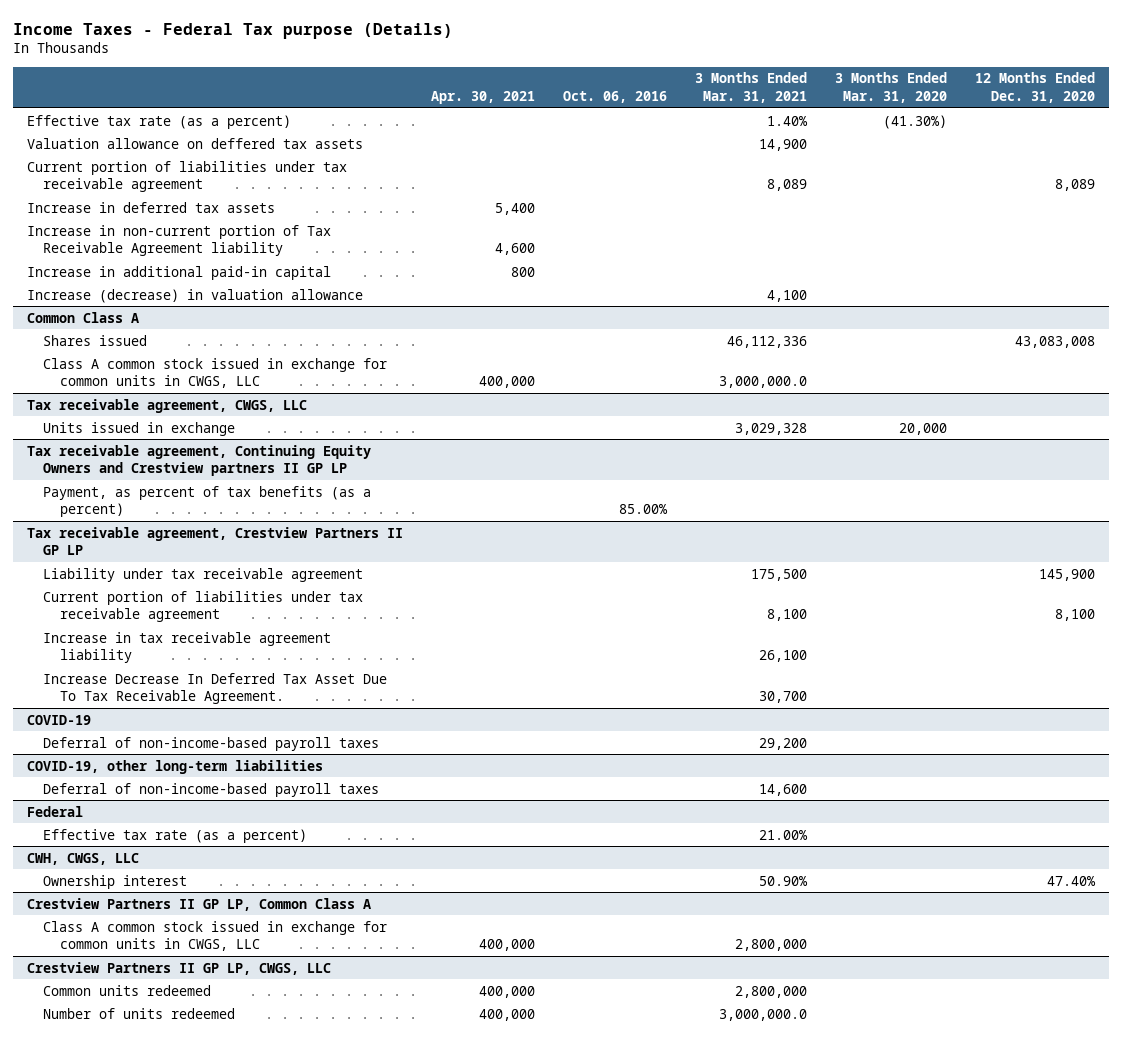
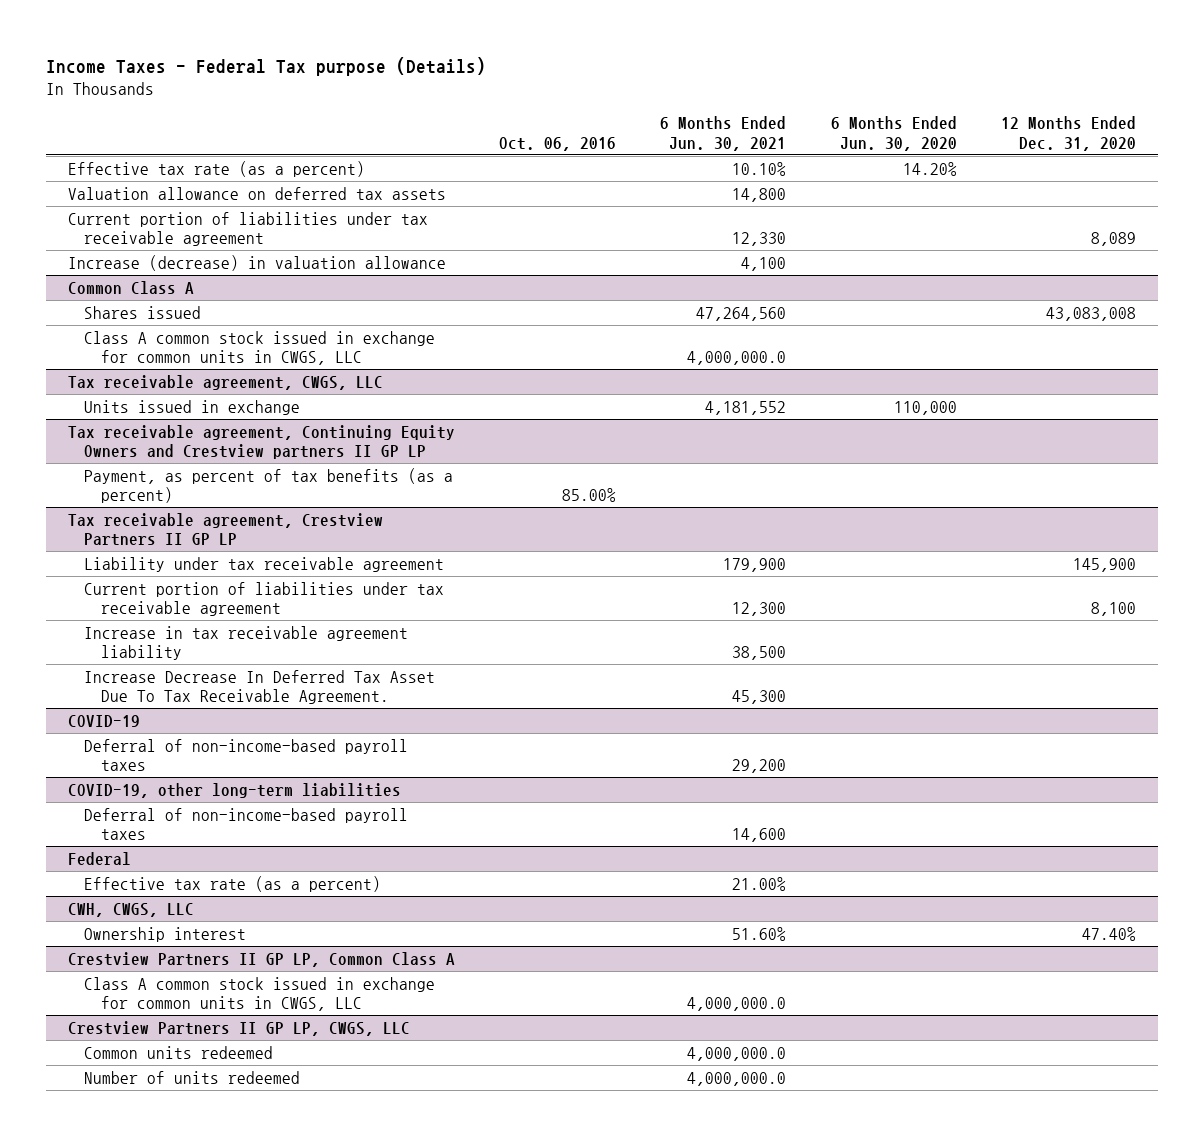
- | Apr. 30, 2021 | Oct. 06, 2016 | 3 Months Ended Mar. 31, 2021 | 3 Months Ended Mar. 31, 2020 | 12 Months Ended Dec. 31, 2020
+ | Oct. 06, 2016 | 6 Months Ended Jun. 30, 2021 | 6 Months Ended Jun. 30, 2020 | 12 Months Ended Dec. 31, 2020
- Valuation allowance on deffered tax assets | | | 14,900 | |
+ Valuation allowance on deferred tax assets | | 14,800 | |
- Increase in deferred tax assets | 5,400 | | | |
- Increase in non-current portion of Tax Receivable Agreement liability | 4,600 | | | |
- Increase in additional paid-in capital | 800 | | | |

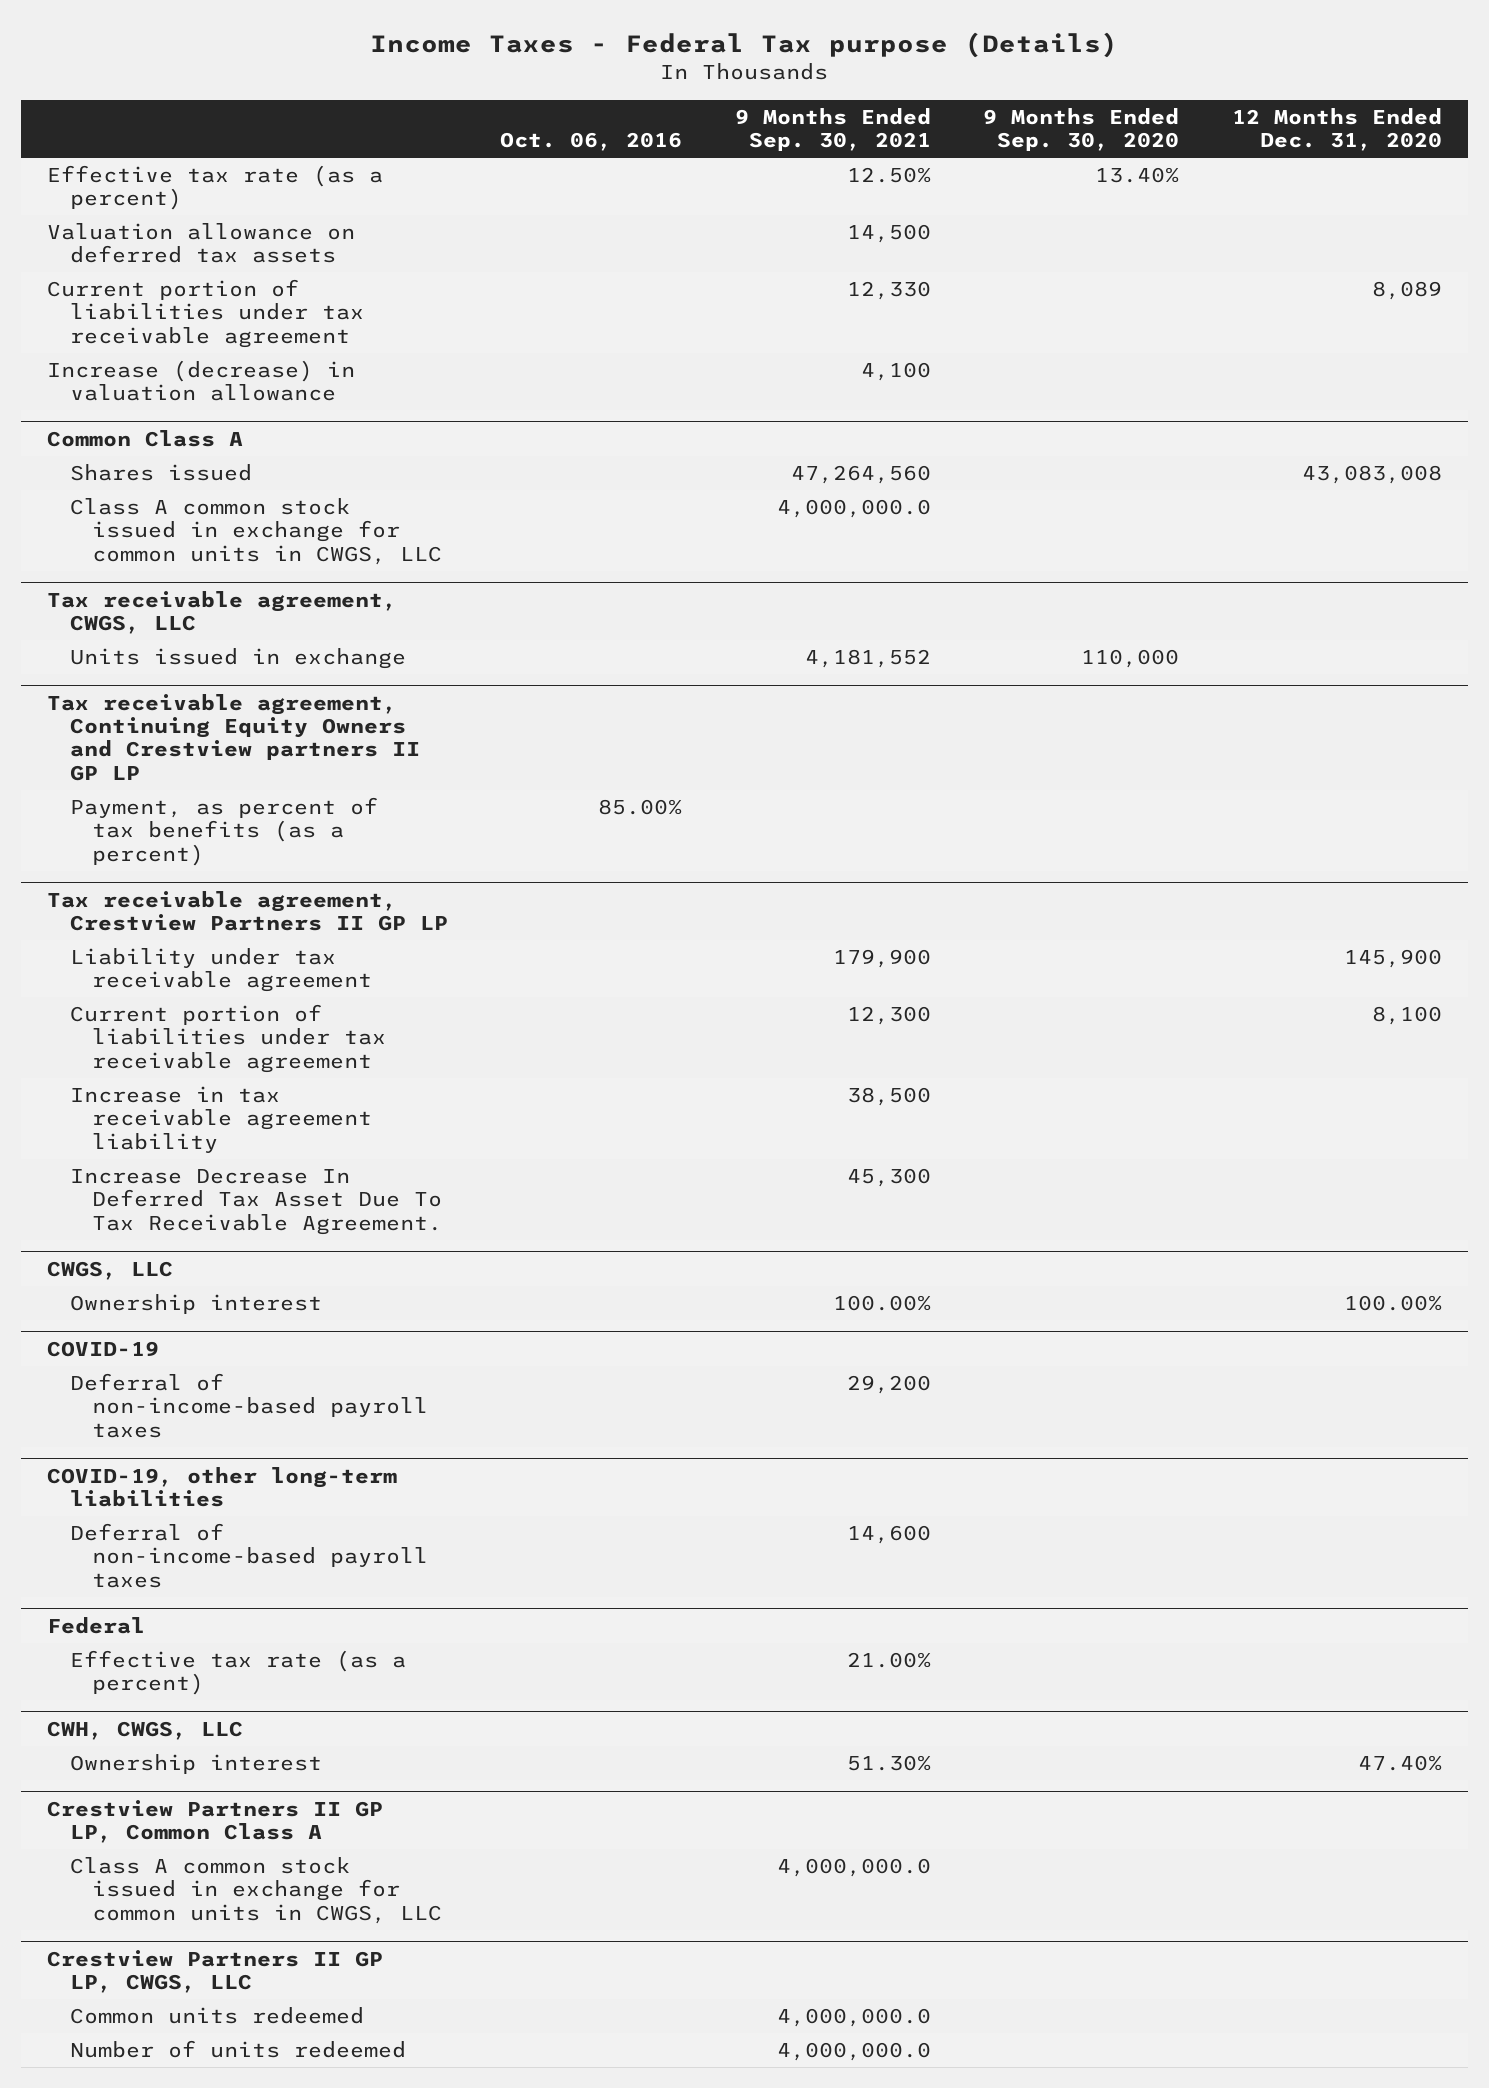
- | Oct. 06, 2016 | 6 Months Ended Jun. 30, 2021 | 6 Months Ended Jun. 30, 2020 | 12 Months Ended Dec. 31, 2020
+ | Oct. 06, 2016 | 9 Months Ended Sep. 30, 2021 | 9 Months Ended Sep. 30, 2020 | 12 Months Ended Dec. 31, 2020
+ CWGS, LLC
+ Ownership interest | | 100.00% | | 100.00%

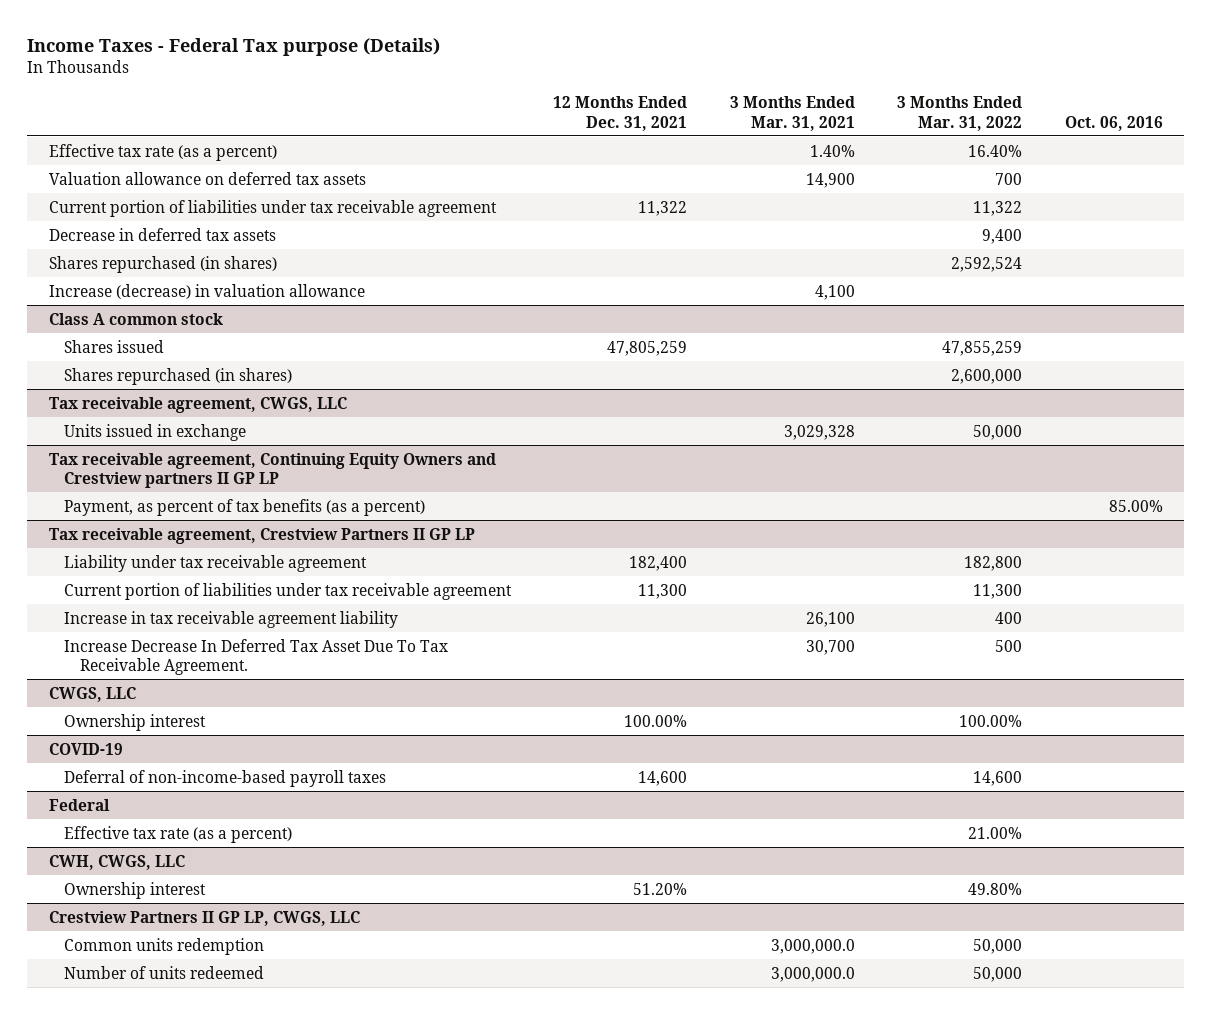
- | Oct. 06, 2016 | 9 Months Ended Sep. 30, 2021 | 9 Months Ended Sep. 30, 2020 | 12 Months Ended Dec. 31, 2020
+ | 12 Months Ended Dec. 31, 2021 | 3 Months Ended Mar. 31, 2021 | 3 Months Ended Mar. 31, 2022 | Oct. 06, 2016
+ Decrease in deferred tax assets | | | 9,400 |
+ Shares repurchased (in shares) | | | 2,592,524 |
- Common Class A
+ Class A common stock
- Class A common stock issued in exchange for common units in CWGS, LLC | | 4,000,000.0 | |
+ Shares repurchased (in shares) | | | 2,600,000 |
- COVID-19, other long-term liabilities
- Deferral of non-income-based payroll taxes | | 14,600 | |
- Crestview Partners II GP LP, Common Class A
- Class A common stock issued in exchange for common units in CWGS, LLC | | 4,000,000.0 | |
@ Crestview Partners II GP LP, CWGS, LLC
- Common units redeemed | | 4,000,000.0 | |
+ Common units redemption | | 3,000,000.0 | 50,000 |

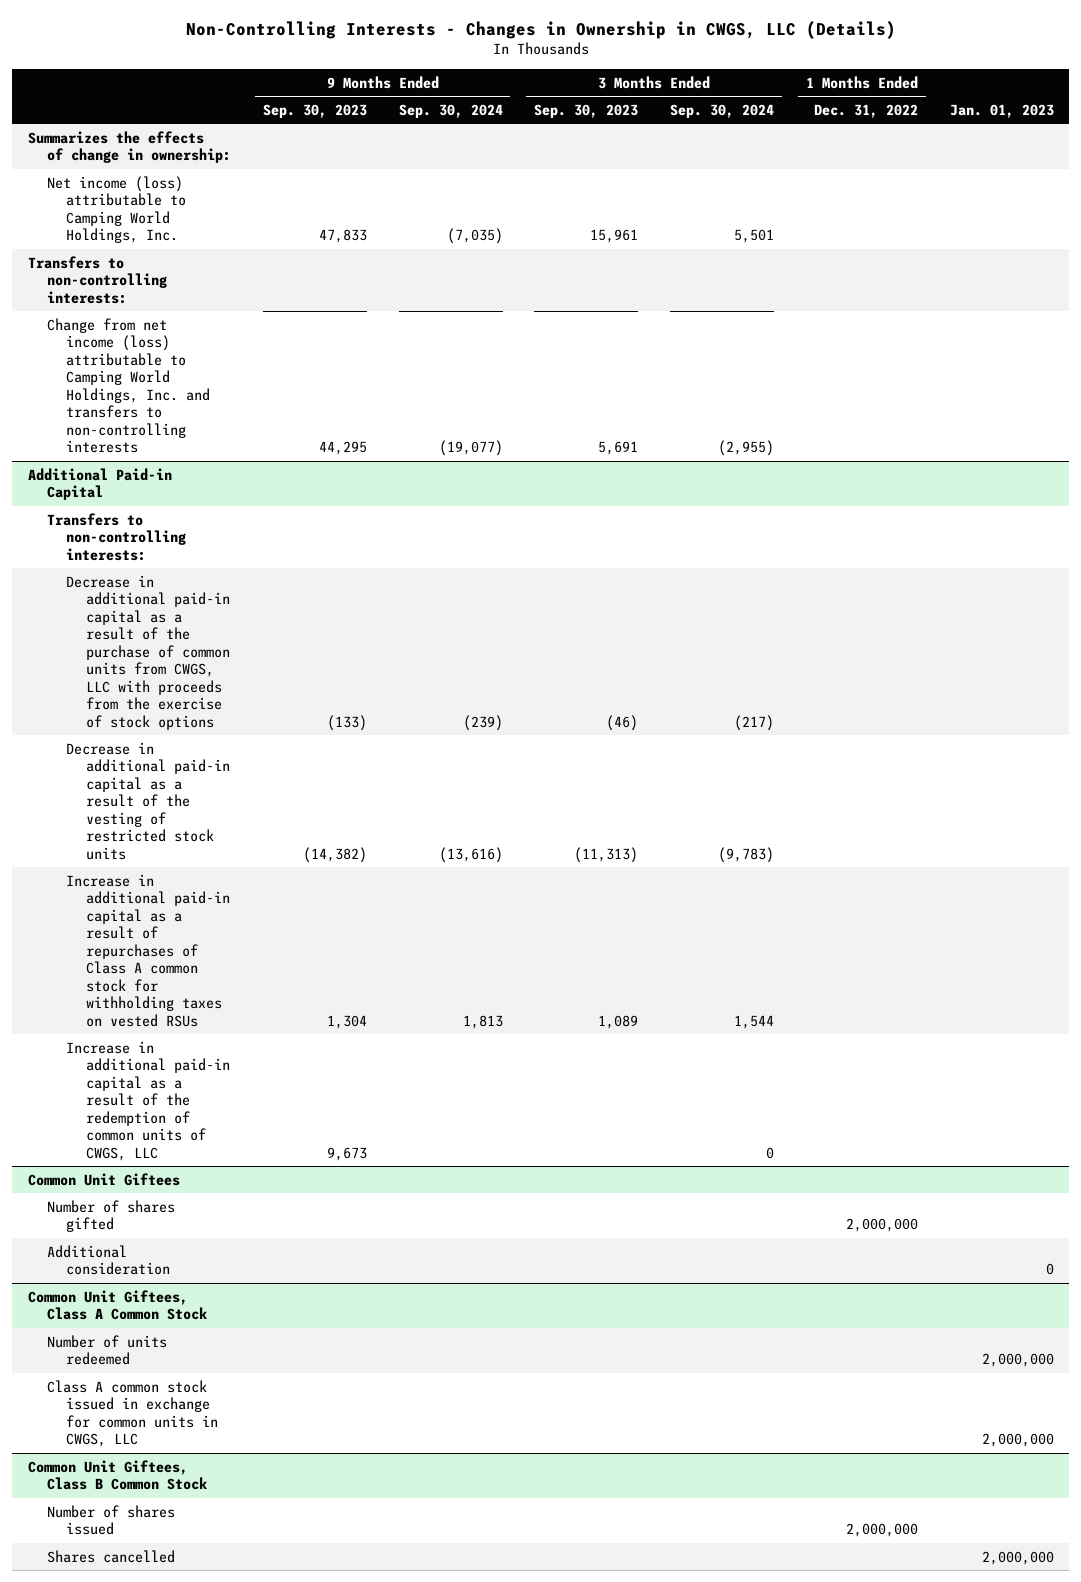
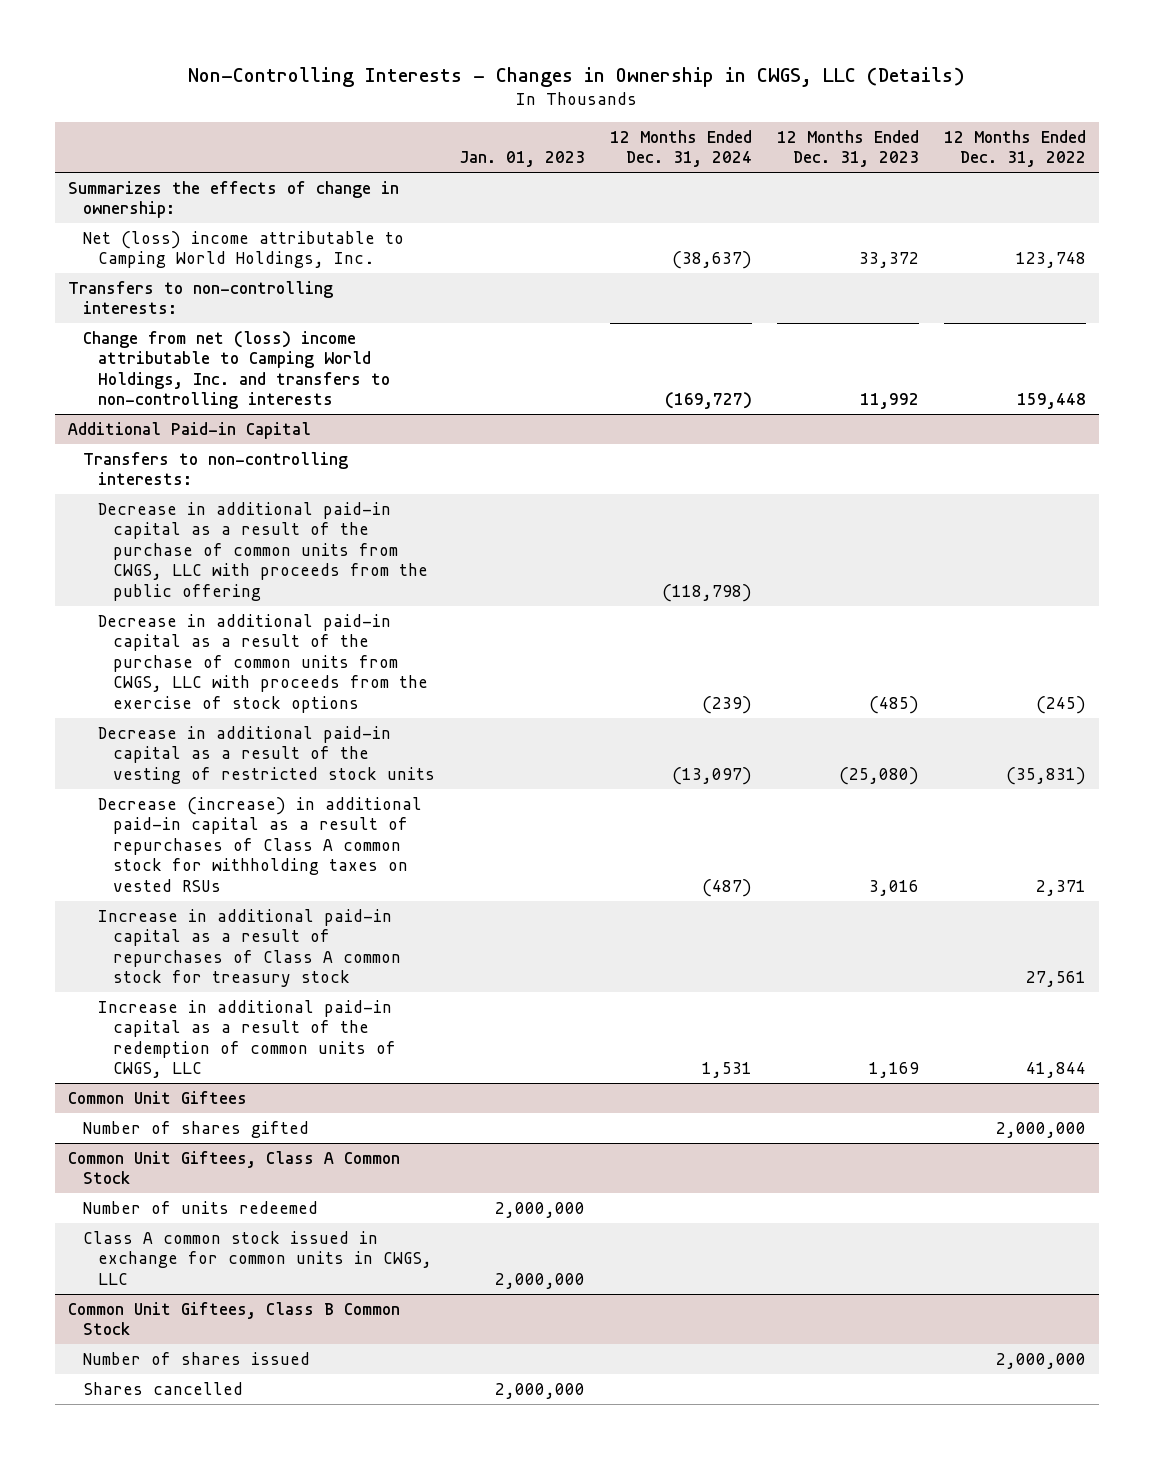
- | 9 Months Ended Sep. 30, 2023 | 9 Months Ended Sep. 30, 2024 | 3 Months Ended Sep. 30, 2023 | 3 Months Ended Sep. 30, 2024 | 1 Months Ended Dec. 31, 2022 | Jan. 01, 2023
+ | Jan. 01, 2023 | 12 Months Ended Dec. 31, 2024 | 12 Months Ended Dec. 31, 2023 | 12 Months Ended Dec. 31, 2022
- Net income (loss) attributable to Camping World Holdings, Inc. | 47,833 | (7,035) | 15,961 | 5,501 | |
+ Net (loss) income attributable to Camping World Holdings, Inc. | | (38,637) | 33,372 | 123,748
- Change from net income (loss) attributable to Camping World Holdings, Inc. and transfers to non-controlling interests | 44,295 | (19,077) | 5,691 | (2,955) | |
+ Change from net (loss) income attributable to Camping World Holdings, Inc. and transfers to non-controlling interests | | (169,727) | 11,992 | 159,448
@ Additional Paid-in Capital
+ Decrease in additional paid-in capital as a result of the purchase of common units from CWGS, LLC with proceeds from the public offering | | (118,798) | |
- Increase in additional paid-in capital as a result of repurchases of Class A common stock for withholding taxes on vested RSUs | 1,304 | 1,813 | 1,089 | 1,544 | |
+ Decrease (increase) in additional paid-in capital as a result of repurchases of Class A common stock for withholding taxes on vested RSUs | | (487) | 3,016 | 2,371
+ Increase in additional paid-in capital as a result of repurchases of Class A common stock for treasury stock | | | | 27,561
@ Common Unit Giftees
- Additional consideration | | | | | | 0

